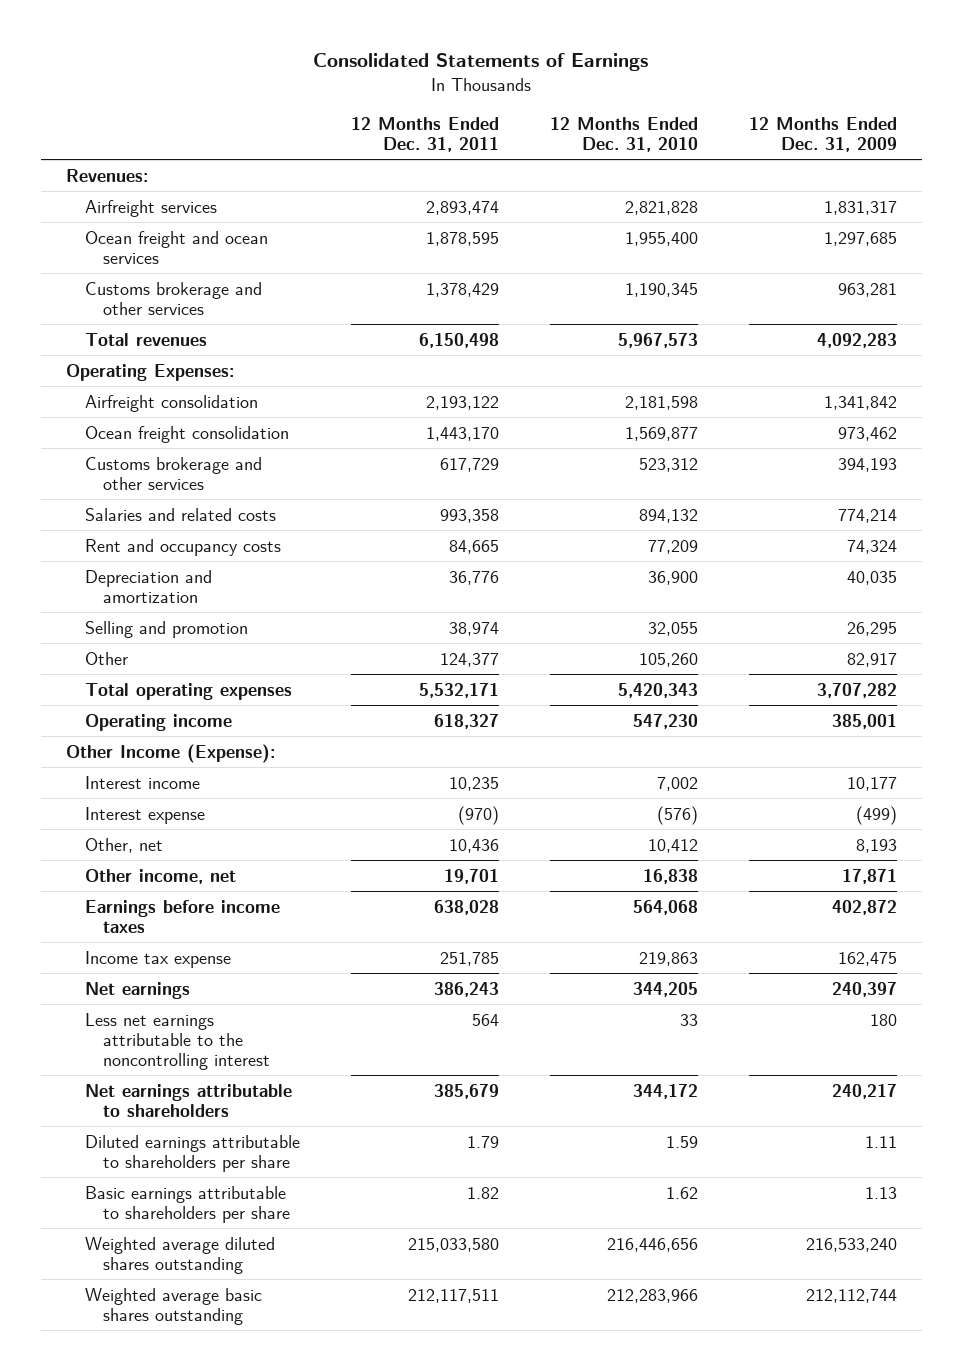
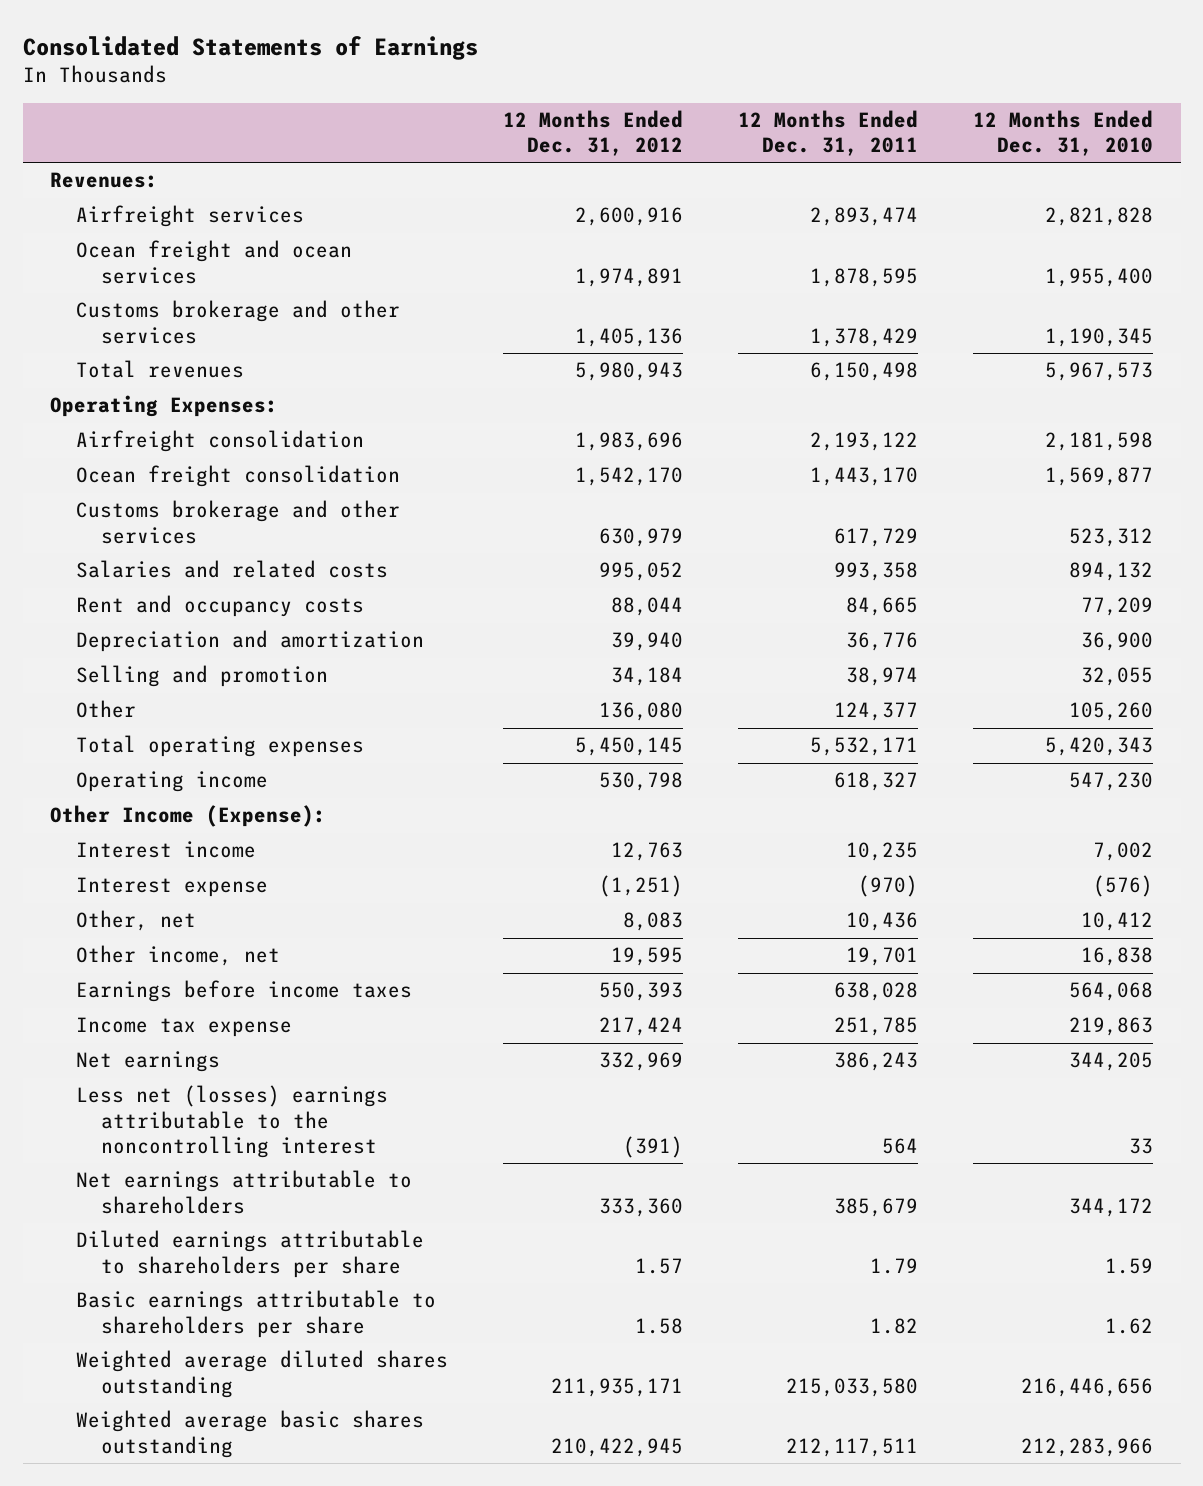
- | 12 Months Ended Dec. 31, 2011 | 12 Months Ended Dec. 31, 2010 | 12 Months Ended Dec. 31, 2009
+ | 12 Months Ended Dec. 31, 2012 | 12 Months Ended Dec. 31, 2011 | 12 Months Ended Dec. 31, 2010
- Less net earnings attributable to the noncontrolling interest | 564 | 33 | 180
+ Less net (losses) earnings attributable to the noncontrolling interest | (391) | 564 | 33

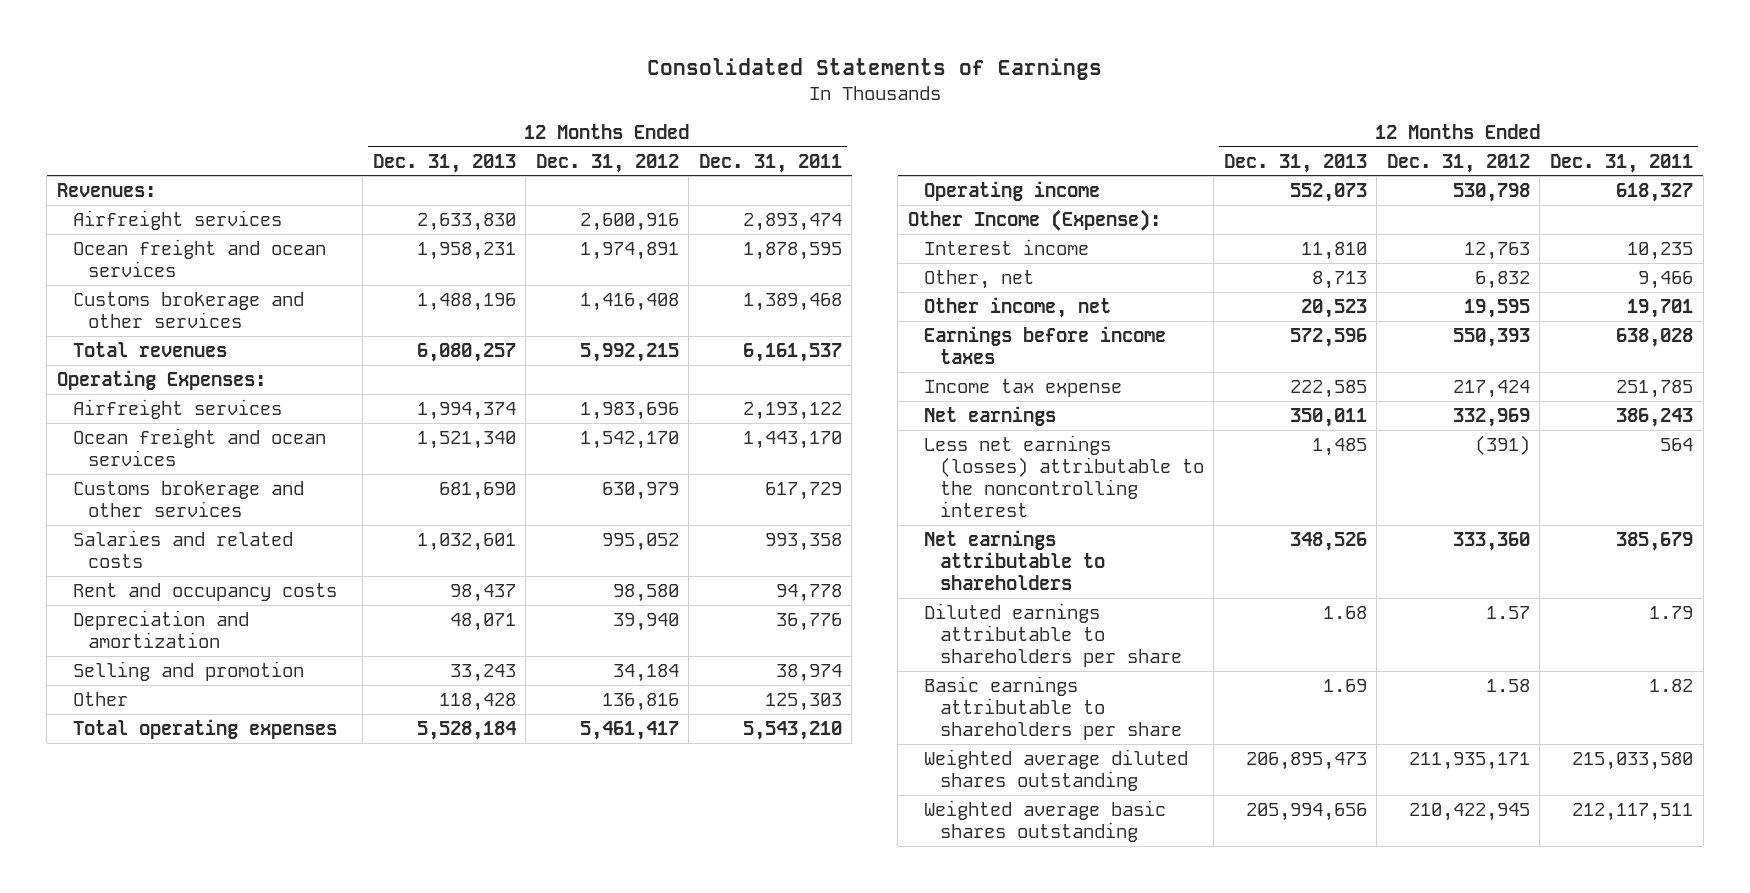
- | 12 Months Ended Dec. 31, 2012 | 12 Months Ended Dec. 31, 2011 | 12 Months Ended Dec. 31, 2010
+ | 12 Months Ended Dec. 31, 2013 | 12 Months Ended Dec. 31, 2012 | 12 Months Ended Dec. 31, 2011
- Customs brokerage and other services | 1,405,136 | 1,378,429 | 1,190,345
- Total revenues | 5,980,943 | 6,150,498 | 5,967,573
+ Customs brokerage and other services | 1,488,196 | 1,416,408 | 1,389,468
+ Total revenues | 6,080,257 | 5,992,215 | 6,161,537
- Airfreight consolidation | 1,983,696 | 2,193,122 | 2,181,598
- Ocean freight consolidation | 1,542,170 | 1,443,170 | 1,569,877
+ Airfreight services | 1,994,374 | 1,983,696 | 2,193,122
+ Ocean freight and ocean services | 1,521,340 | 1,542,170 | 1,443,170
- Rent and occupancy costs | 88,044 | 84,665 | 77,209
+ Rent and occupancy costs | 98,437 | 98,580 | 94,778
- Other | 136,080 | 124,377 | 105,260
- Total operating expenses | 5,450,145 | 5,532,171 | 5,420,343
+ Other | 118,428 | 136,816 | 125,303
+ Total operating expenses | 5,528,184 | 5,461,417 | 5,543,210
- Interest expense | (1,251) | (970) | (576)
- Other, net | 8,083 | 10,436 | 10,412
+ Other, net | 8,713 | 6,832 | 9,466
- Less net (losses) earnings attributable to the noncontrolling interest | (391) | 564 | 33
+ Less net earnings (losses) attributable to the noncontrolling interest | 1,485 | (391) | 564

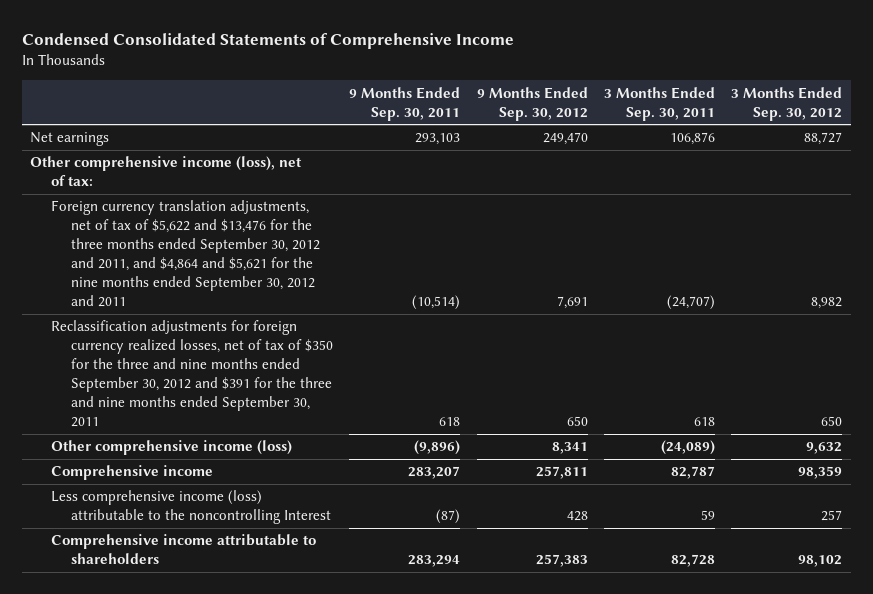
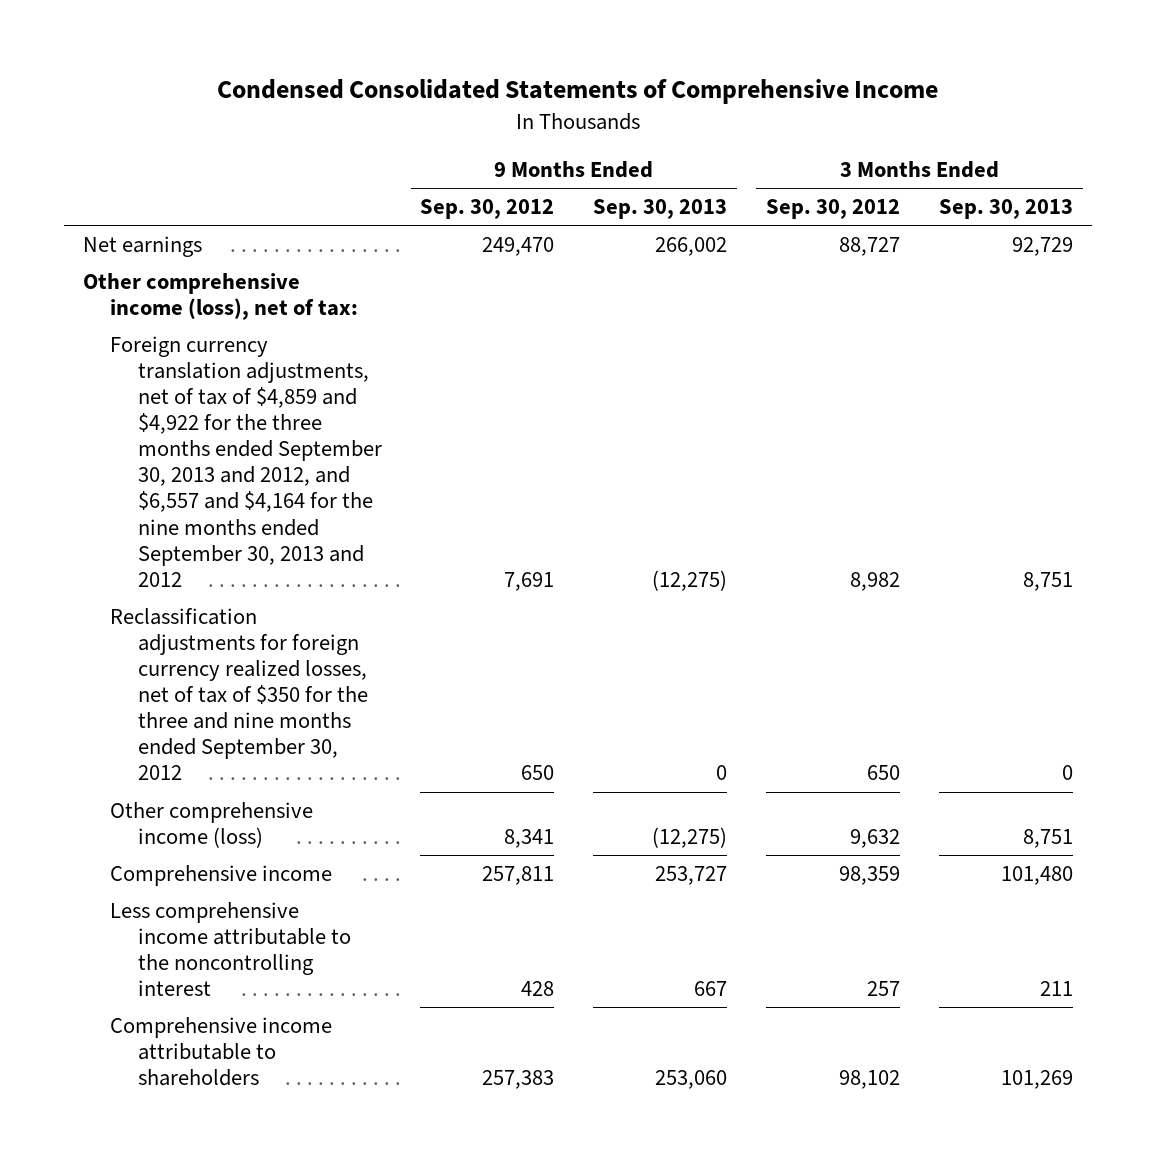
- | 9 Months Ended Sep. 30, 2011 | 9 Months Ended Sep. 30, 2012 | 3 Months Ended Sep. 30, 2011 | 3 Months Ended Sep. 30, 2012
+ | 9 Months Ended Sep. 30, 2012 | 9 Months Ended Sep. 30, 2013 | 3 Months Ended Sep. 30, 2012 | 3 Months Ended Sep. 30, 2013
- Foreign currency translation adjustments, net of tax of $5,622 and $13,476 for the three months ended September 30, 2012 and 2011, and $4,864 and $5,621 for the nine months ended September 30, 2012 and 2011 | (10,514) | 7,691 | (24,707) | 8,982
- Reclassification adjustments for foreign currency realized losses, net of tax of $350 for the three and nine months ended September 30, 2012 and $391 for the three and nine months ended September 30, 2011 | 618 | 650 | 618 | 650
+ Foreign currency translation adjustments, net of tax of $4,859 and $4,922 for the three months ended September 30, 2013 and 2012, and $6,557 and $4,164 for the nine months ended September 30, 2013 and 2012 | 7,691 | (12,275) | 8,982 | 8,751
+ Reclassification adjustments for foreign currency realized losses, net of tax of $350 for the three and nine months ended September 30, 2012 | 650 | 0 | 650 | 0
- Less comprehensive income (loss) attributable to the noncontrolling Interest | (87) | 428 | 59 | 257
+ Less comprehensive income attributable to the noncontrolling interest | 428 | 667 | 257 | 211

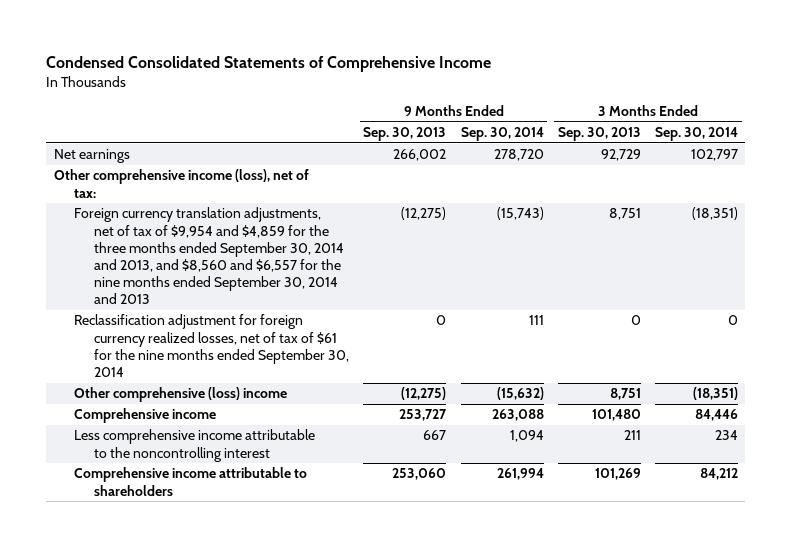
- | 9 Months Ended Sep. 30, 2012 | 9 Months Ended Sep. 30, 2013 | 3 Months Ended Sep. 30, 2012 | 3 Months Ended Sep. 30, 2013
+ | 9 Months Ended Sep. 30, 2013 | 9 Months Ended Sep. 30, 2014 | 3 Months Ended Sep. 30, 2013 | 3 Months Ended Sep. 30, 2014
- Foreign currency translation adjustments, net of tax of $4,859 and $4,922 for the three months ended September 30, 2013 and 2012, and $6,557 and $4,164 for the nine months ended September 30, 2013 and 2012 | 7,691 | (12,275) | 8,982 | 8,751
- Reclassification adjustments for foreign currency realized losses, net of tax of $350 for the three and nine months ended September 30, 2012 | 650 | 0 | 650 | 0
- Other comprehensive income (loss) | 8,341 | (12,275) | 9,632 | 8,751
+ Foreign currency translation adjustments, net of tax of $9,954 and $4,859 for the three months ended September 30, 2014 and 2013, and $8,560 and $6,557 for the nine months ended September 30, 2014 and 2013 | (12,275) | (15,743) | 8,751 | (18,351)
+ Reclassification adjustment for foreign currency realized losses, net of tax of $61 for the nine months ended September 30, 2014 | 0 | 111 | 0 | 0
+ Other comprehensive (loss) income | (12,275) | (15,632) | 8,751 | (18,351)

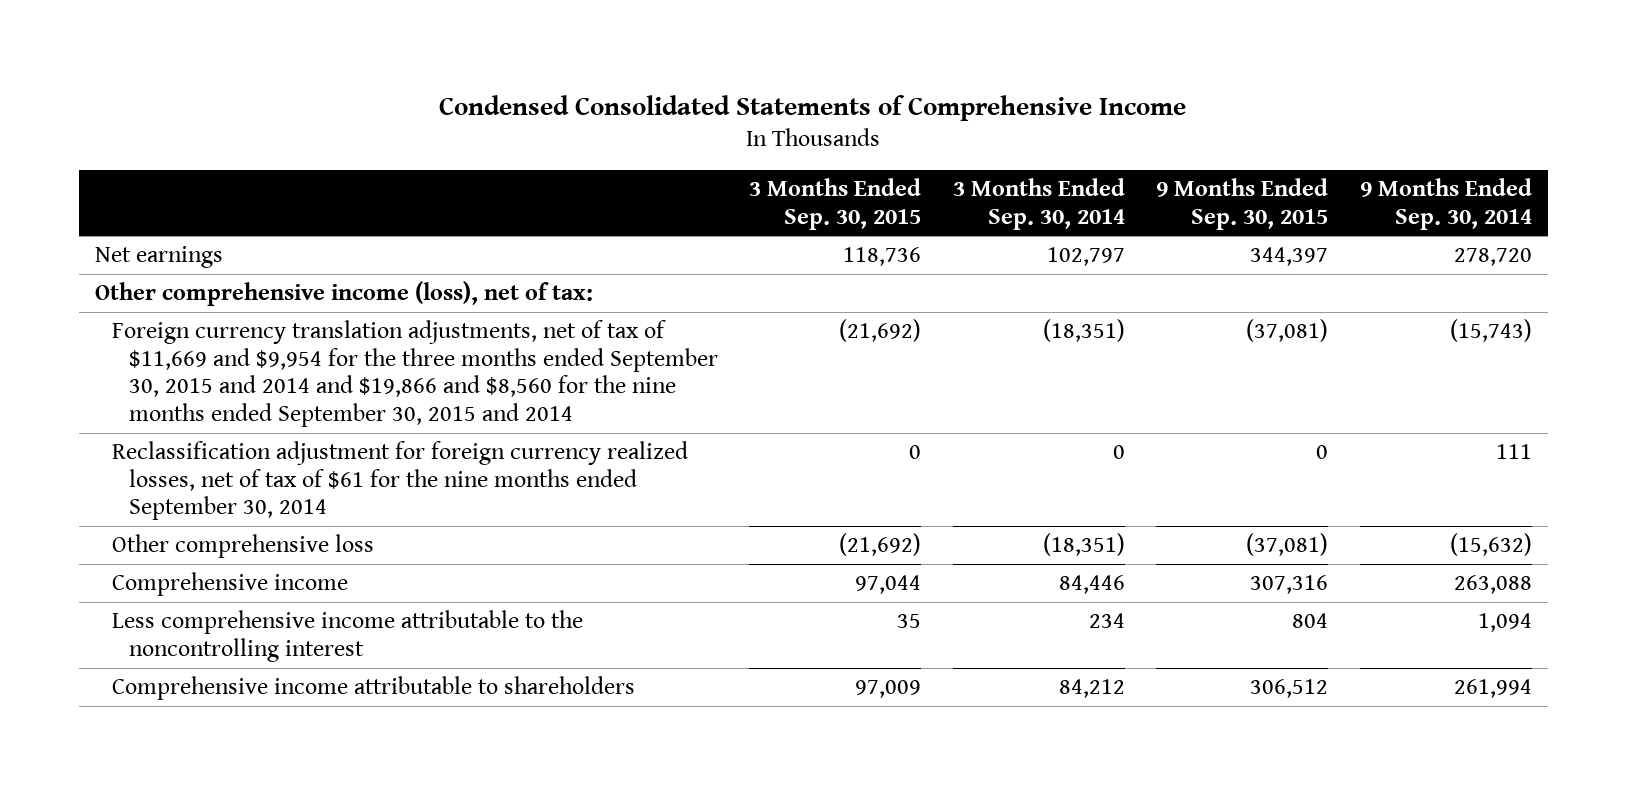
- | 9 Months Ended Sep. 30, 2013 | 9 Months Ended Sep. 30, 2014 | 3 Months Ended Sep. 30, 2013 | 3 Months Ended Sep. 30, 2014
+ | 3 Months Ended Sep. 30, 2015 | 3 Months Ended Sep. 30, 2014 | 9 Months Ended Sep. 30, 2015 | 9 Months Ended Sep. 30, 2014
- Foreign currency translation adjustments, net of tax of $9,954 and $4,859 for the three months ended September 30, 2014 and 2013, and $8,560 and $6,557 for the nine months ended September 30, 2014 and 2013 | (12,275) | (15,743) | 8,751 | (18,351)
+ Foreign currency translation adjustments, net of tax of $11,669 and $9,954 for the three months ended September 30, 2015 and 2014 and $19,866 and $8,560 for the nine months ended September 30, 2015 and 2014 | (21,692) | (18,351) | (37,081) | (15,743)
- Other comprehensive (loss) income | (12,275) | (15,632) | 8,751 | (18,351)
+ Other comprehensive loss | (21,692) | (18,351) | (37,081) | (15,632)

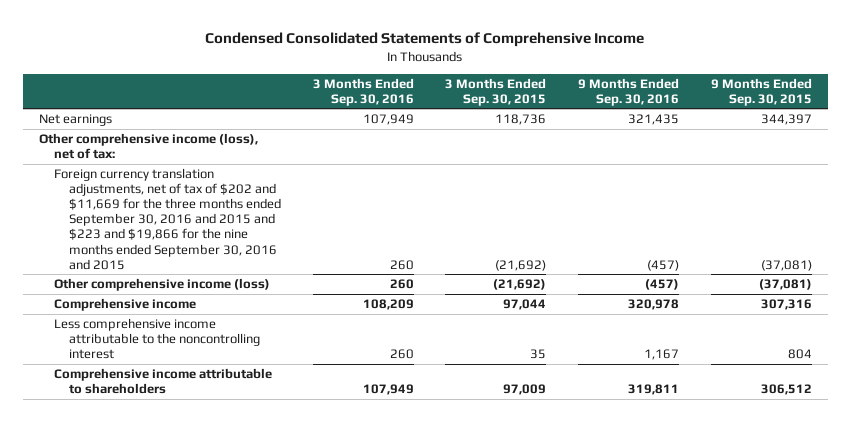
- | 3 Months Ended Sep. 30, 2015 | 3 Months Ended Sep. 30, 2014 | 9 Months Ended Sep. 30, 2015 | 9 Months Ended Sep. 30, 2014
+ | 3 Months Ended Sep. 30, 2016 | 3 Months Ended Sep. 30, 2015 | 9 Months Ended Sep. 30, 2016 | 9 Months Ended Sep. 30, 2015
- Foreign currency translation adjustments, net of tax of $11,669 and $9,954 for the three months ended September 30, 2015 and 2014 and $19,866 and $8,560 for the nine months ended September 30, 2015 and 2014 | (21,692) | (18,351) | (37,081) | (15,743)
- Reclassification adjustment for foreign currency realized losses, net of tax of $61 for the nine months ended September 30, 2014 | 0 | 0 | 0 | 111
- Other comprehensive loss | (21,692) | (18,351) | (37,081) | (15,632)
+ Foreign currency translation adjustments, net of tax of $202 and $11,669 for the three months ended September 30, 2016 and 2015 and $223 and $19,866 for the nine months ended September 30, 2016 and 2015 | 260 | (21,692) | (457) | (37,081)
+ Other comprehensive income (loss) | 260 | (21,692) | (457) | (37,081)

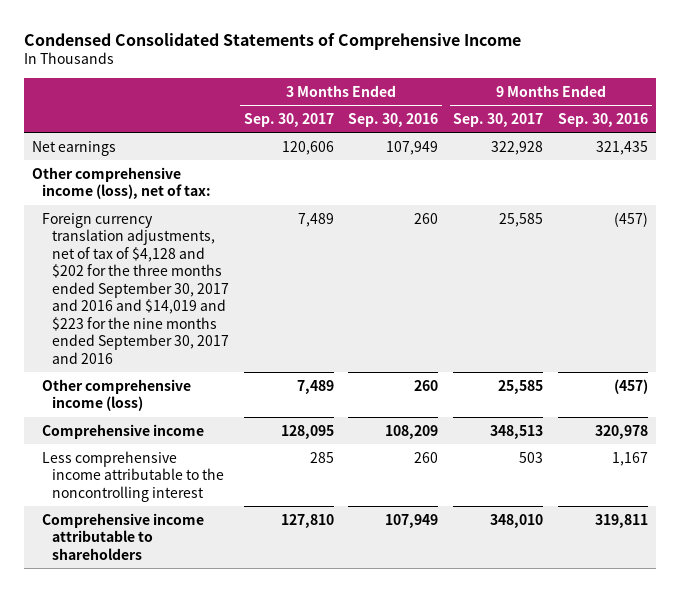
- | 3 Months Ended Sep. 30, 2016 | 3 Months Ended Sep. 30, 2015 | 9 Months Ended Sep. 30, 2016 | 9 Months Ended Sep. 30, 2015
+ | 3 Months Ended Sep. 30, 2017 | 3 Months Ended Sep. 30, 2016 | 9 Months Ended Sep. 30, 2017 | 9 Months Ended Sep. 30, 2016
- Foreign currency translation adjustments, net of tax of $202 and $11,669 for the three months ended September 30, 2016 and 2015 and $223 and $19,866 for the nine months ended September 30, 2016 and 2015 | 260 | (21,692) | (457) | (37,081)
+ Foreign currency translation adjustments, net of tax of $4,128 and $202 for the three months ended September 30, 2017 and 2016 and $14,019 and $223 for the nine months ended September 30, 2017 and 2016 | 7,489 | 260 | 25,585 | (457)

